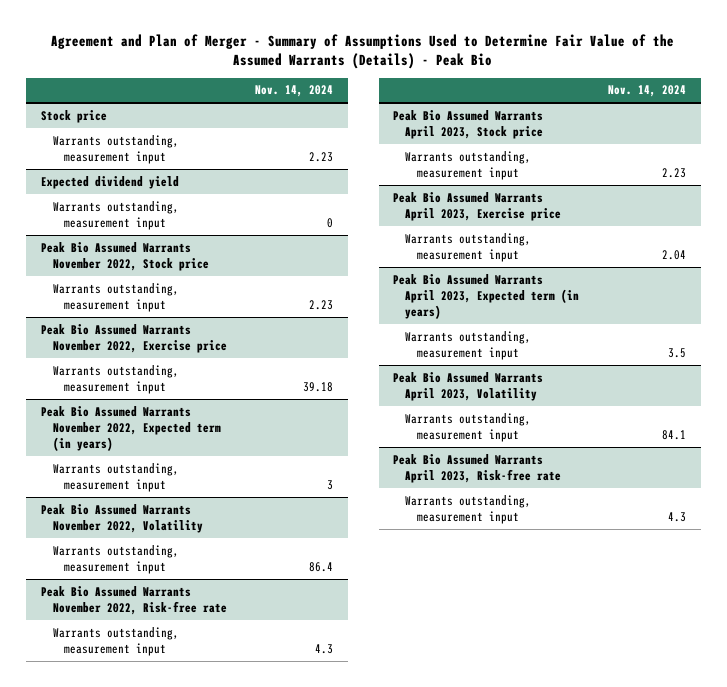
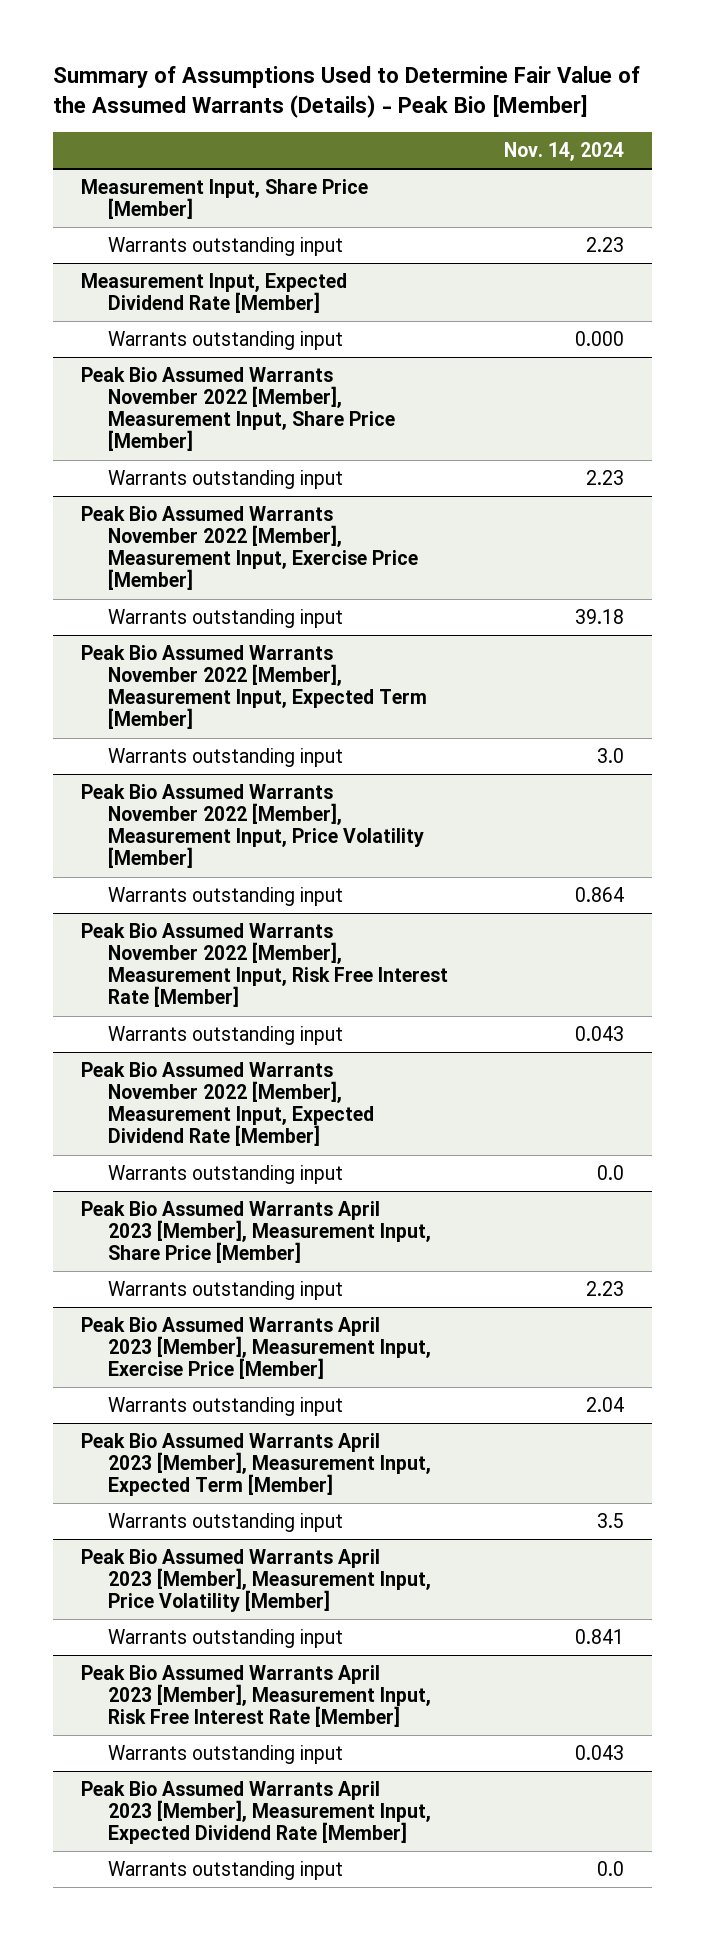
- Agreement and Plan of Merger - Summary of Assumptions Used to Determine Fair Value of the Assumed Warrants (Details) - Peak Bio
+ Summary of Assumptions Used to Determine Fair Value of the Assumed Warrants (Details) - Peak Bio [Member]
- Stock price
- Warrants outstanding, measurement input | 2.23
- Expected dividend yield
- Warrants outstanding, measurement input | 0
- Peak Bio Assumed Warrants November 2022, Stock price
- Warrants outstanding, measurement input | 2.23
- Peak Bio Assumed Warrants November 2022, Exercise price
- Warrants outstanding, measurement input | 39.18
- Peak Bio Assumed Warrants November 2022, Expected term (in years)
- Warrants outstanding, measurement input | 3
- Peak Bio Assumed Warrants November 2022, Volatility
- Warrants outstanding, measurement input | 86.4
- Peak Bio Assumed Warrants November 2022, Risk-free rate
- Warrants outstanding, measurement input | 4.3
- Peak Bio Assumed Warrants April 2023, Stock price
- Warrants outstanding, measurement input | 2.23
- Peak Bio Assumed Warrants April 2023, Exercise price
- Warrants outstanding, measurement input | 2.04
- Peak Bio Assumed Warrants April 2023, Expected term (in years)
- Warrants outstanding, measurement input | 3.5
- Peak Bio Assumed Warrants April 2023, Volatility
- Warrants outstanding, measurement input | 84.1
- Peak Bio Assumed Warrants April 2023, Risk-free rate
- Warrants outstanding, measurement input | 4.3
+ Measurement Input, Share Price [Member]
+ Warrants outstanding input | 2.23
+ Measurement Input, Expected Dividend Rate [Member]
+ Warrants outstanding input | 0.000
+ Peak Bio Assumed Warrants November 2022 [Member], Measurement Input, Share Price [Member]
+ Warrants outstanding input | 2.23
+ Peak Bio Assumed Warrants November 2022 [Member], Measurement Input, Exercise Price [Member]
+ Warrants outstanding input | 39.18
+ Peak Bio Assumed Warrants November 2022 [Member], Measurement Input, Expected Term [Member]
+ Warrants outstanding input | 3.0
+ Peak Bio Assumed Warrants November 2022 [Member], Measurement Input, Price Volatility [Member]
+ Warrants outstanding input | 0.864
+ Peak Bio Assumed Warrants November 2022 [Member], Measurement Input, Risk Free Interest Rate [Member]
+ Warrants outstanding input | 0.043
+ Peak Bio Assumed Warrants November 2022 [Member], Measurement Input, Expected Dividend Rate [Member]
+ Warrants outstanding input | 0.0
+ Peak Bio Assumed Warrants April 2023 [Member], Measurement Input, Share Price [Member]
+ Warrants outstanding input | 2.23
+ Peak Bio Assumed Warrants April 2023 [Member], Measurement Input, Exercise Price [Member]
+ Warrants outstanding input | 2.04
+ Peak Bio Assumed Warrants April 2023 [Member], Measurement Input, Expected Term [Member]
+ Warrants outstanding input | 3.5
+ Peak Bio Assumed Warrants April 2023 [Member], Measurement Input, Price Volatility [Member]
+ Warrants outstanding input | 0.841
+ Peak Bio Assumed Warrants April 2023 [Member], Measurement Input, Risk Free Interest Rate [Member]
+ Warrants outstanding input | 0.043
+ Peak Bio Assumed Warrants April 2023 [Member], Measurement Input, Expected Dividend Rate [Member]
+ Warrants outstanding input | 0.0

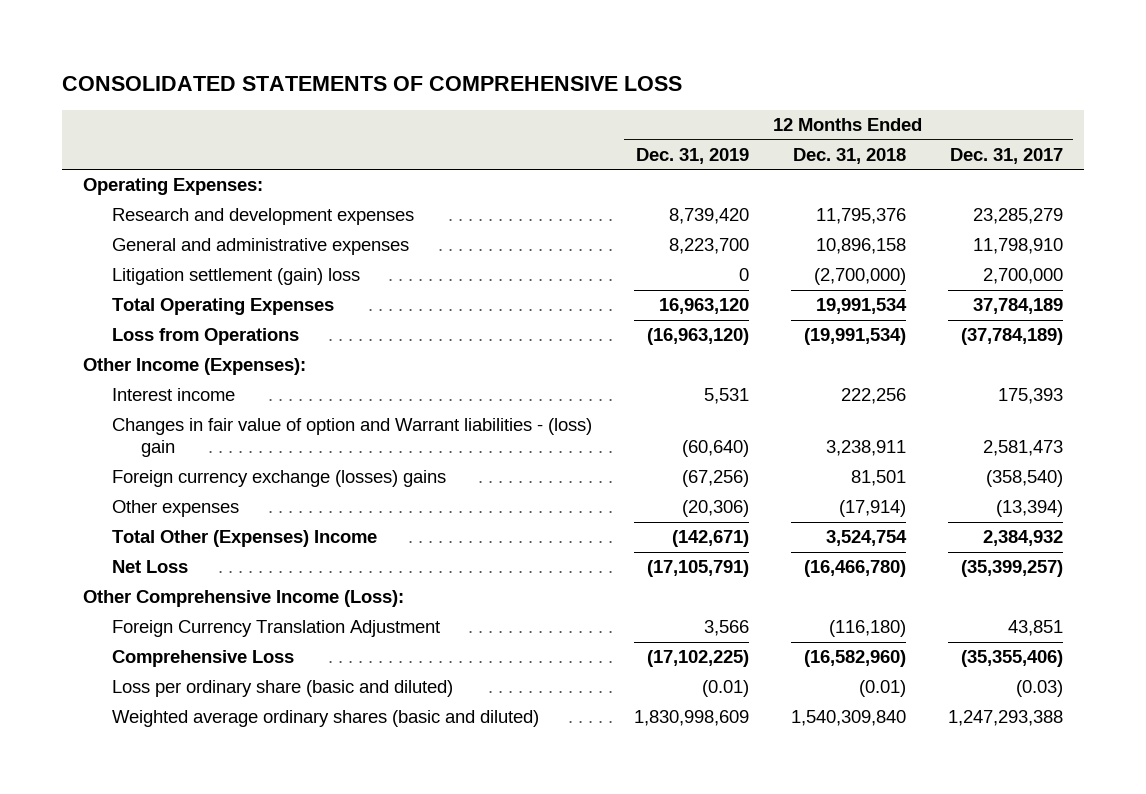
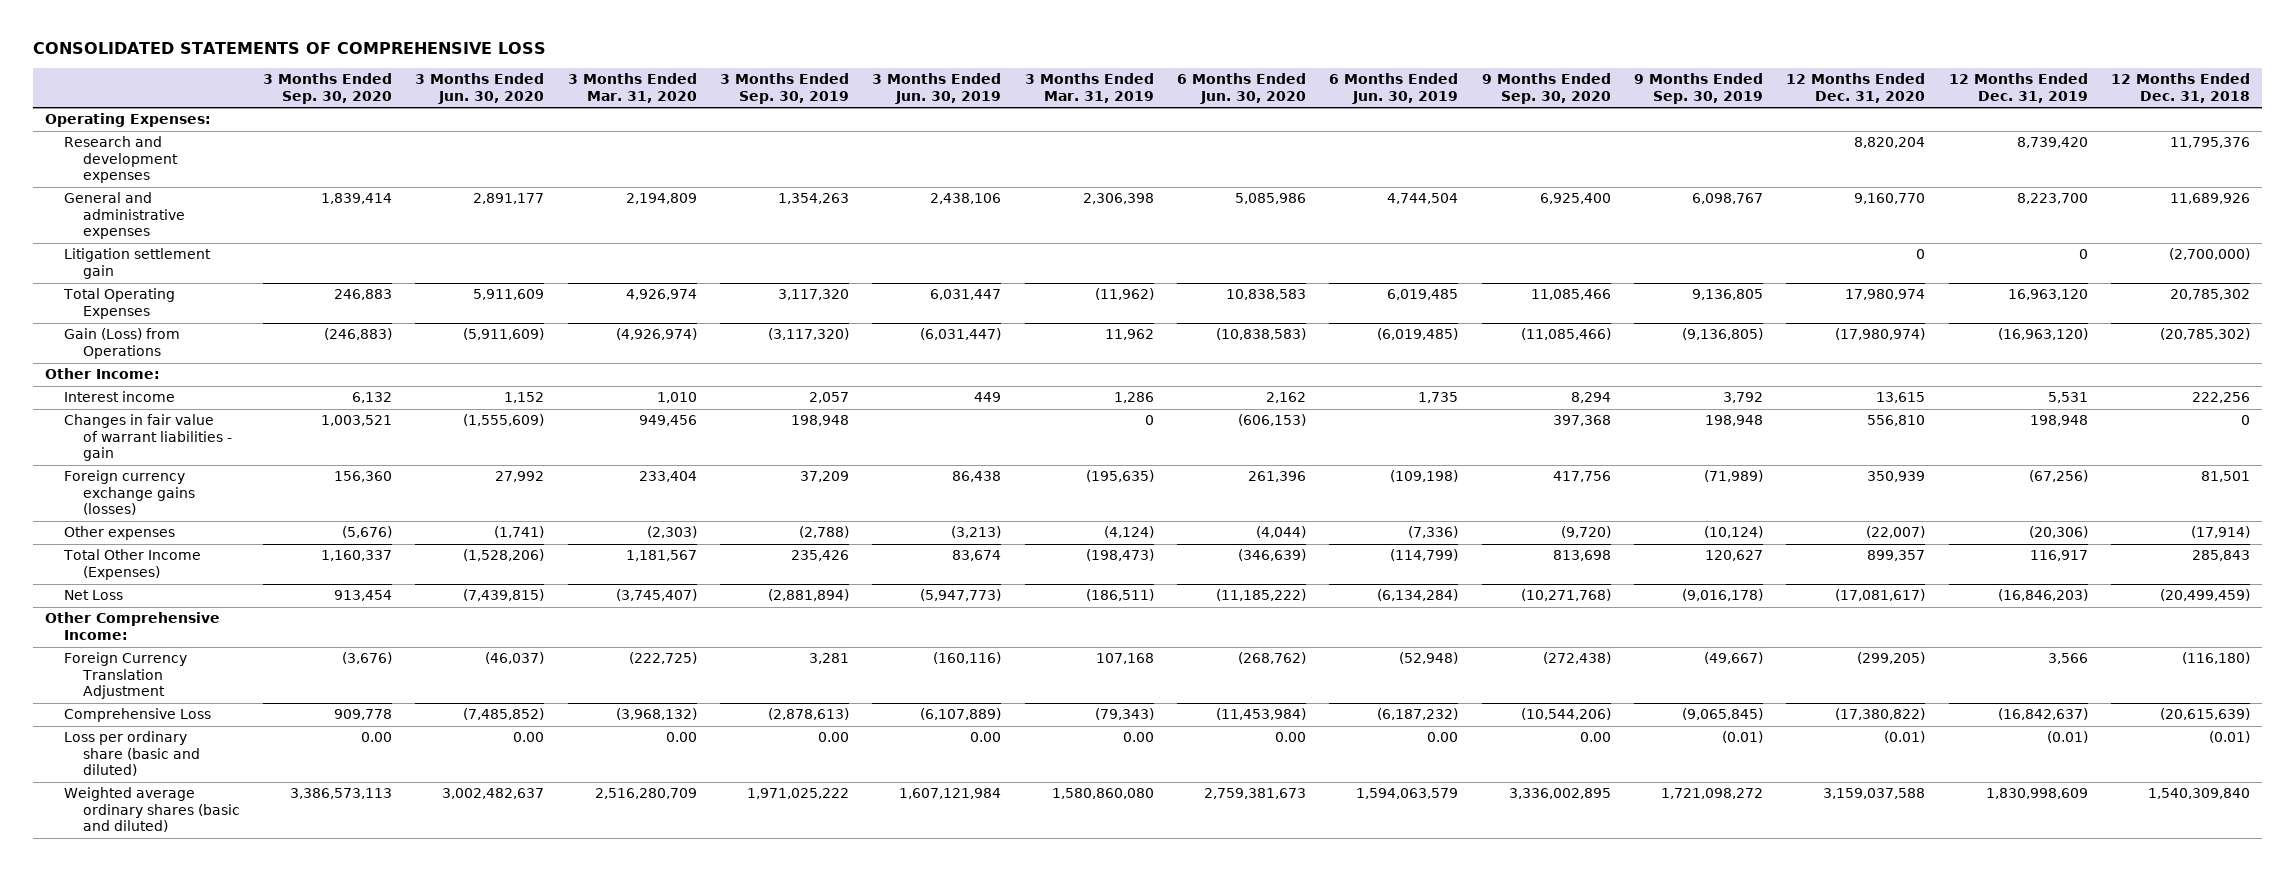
- | 12 Months Ended Dec. 31, 2019 | 12 Months Ended Dec. 31, 2018 | 12 Months Ended Dec. 31, 2017
+ | 3 Months Ended Sep. 30, 2020 | 3 Months Ended Jun. 30, 2020 | 3 Months Ended Mar. 31, 2020 | 3 Months Ended Sep. 30, 2019 | 3 Months Ended Jun. 30, 2019 | 3 Months Ended Mar. 31, 2019 | 6 Months Ended Jun. 30, 2020 | 6 Months Ended Jun. 30, 2019 | 9 Months Ended Sep. 30, 2020 | 9 Months Ended Sep. 30, 2019 | 12 Months Ended Dec. 31, 2020 | 12 Months Ended Dec. 31, 2019 | 12 Months Ended Dec. 31, 2018
- General and administrative expenses | 8,223,700 | 10,896,158 | 11,798,910
- Litigation settlement (gain) loss | 0 | (2,700,000) | 2,700,000
- Total Operating Expenses | 16,963,120 | 19,991,534 | 37,784,189
- Loss from Operations | (16,963,120) | (19,991,534) | (37,784,189)
- Other Income (Expenses):
+ General and administrative expenses | 1,839,414 | 2,891,177 | 2,194,809 | 1,354,263 | 2,438,106 | 2,306,398 | 5,085,986 | 4,744,504 | 6,925,400 | 6,098,767 | 9,160,770 | 8,223,700 | 11,689,926
+ Litigation settlement gain | | | | | | | | | | | 0 | 0 | (2,700,000)
+ Total Operating Expenses | 246,883 | 5,911,609 | 4,926,974 | 3,117,320 | 6,031,447 | (11,962) | 10,838,583 | 6,019,485 | 11,085,466 | 9,136,805 | 17,980,974 | 16,963,120 | 20,785,302
+ Gain (Loss) from Operations | (246,883) | (5,911,609) | (4,926,974) | (3,117,320) | (6,031,447) | 11,962 | (10,838,583) | (6,019,485) | (11,085,466) | (9,136,805) | (17,980,974) | (16,963,120) | (20,785,302)
+ Other Income:
- Changes in fair value of option and Warrant liabilities - (loss) gain | (60,640) | 3,238,911 | 2,581,473
- Foreign currency exchange (losses) gains | (67,256) | 81,501 | (358,540)
+ Changes in fair value of warrant liabilities - gain | 1,003,521 | (1,555,609) | 949,456 | 198,948 | | 0 | (606,153) | | 397,368 | 198,948 | 556,810 | 198,948 | 0
+ Foreign currency exchange gains (losses) | 156,360 | 27,992 | 233,404 | 37,209 | 86,438 | (195,635) | 261,396 | (109,198) | 417,756 | (71,989) | 350,939 | (67,256) | 81,501
- Total Other (Expenses) Income | (142,671) | 3,524,754 | 2,384,932
- Net Loss | (17,105,791) | (16,466,780) | (35,399,257)
- Other Comprehensive Income (Loss):
+ Total Other Income (Expenses) | 1,160,337 | (1,528,206) | 1,181,567 | 235,426 | 83,674 | (198,473) | (346,639) | (114,799) | 813,698 | 120,627 | 899,357 | 116,917 | 285,843
+ Net Loss | 913,454 | (7,439,815) | (3,745,407) | (2,881,894) | (5,947,773) | (186,511) | (11,185,222) | (6,134,284) | (10,271,768) | (9,016,178) | (17,081,617) | (16,846,203) | (20,499,459)
+ Other Comprehensive Income:
- Comprehensive Loss | (17,102,225) | (16,582,960) | (35,355,406)
+ Comprehensive Loss | 909,778 | (7,485,852) | (3,968,132) | (2,878,613) | (6,107,889) | (79,343) | (11,453,984) | (6,187,232) | (10,544,206) | (9,065,845) | (17,380,822) | (16,842,637) | (20,615,639)

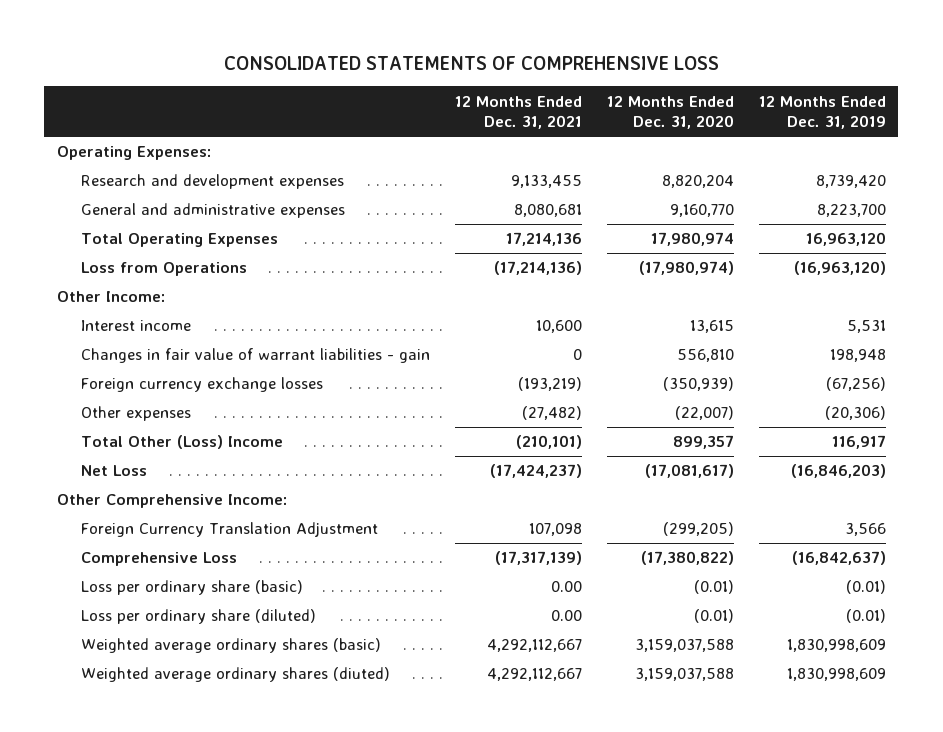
- | 3 Months Ended Sep. 30, 2020 | 3 Months Ended Jun. 30, 2020 | 3 Months Ended Mar. 31, 2020 | 3 Months Ended Sep. 30, 2019 | 3 Months Ended Jun. 30, 2019 | 3 Months Ended Mar. 31, 2019 | 6 Months Ended Jun. 30, 2020 | 6 Months Ended Jun. 30, 2019 | 9 Months Ended Sep. 30, 2020 | 9 Months Ended Sep. 30, 2019 | 12 Months Ended Dec. 31, 2020 | 12 Months Ended Dec. 31, 2019 | 12 Months Ended Dec. 31, 2018
+ | 12 Months Ended Dec. 31, 2021 | 12 Months Ended Dec. 31, 2020 | 12 Months Ended Dec. 31, 2019
- Litigation settlement gain | | | | | | | | | | | 0 | 0 | (2,700,000)
- Gain (Loss) from Operations | (246,883) | (5,911,609) | (4,926,974) | (3,117,320) | (6,031,447) | 11,962 | (10,838,583) | (6,019,485) | (11,085,466) | (9,136,805) | (17,980,974) | (16,963,120) | (20,785,302)
+ Loss from Operations | (17,214,136) | (17,980,974) | (16,963,120)
- Foreign currency exchange gains (losses) | 156,360 | 27,992 | 233,404 | 37,209 | 86,438 | (195,635) | 261,396 | (109,198) | 417,756 | (71,989) | 350,939 | (67,256) | 81,501
+ Foreign currency exchange losses | (193,219) | (350,939) | (67,256)
- Total Other Income (Expenses) | 1,160,337 | (1,528,206) | 1,181,567 | 235,426 | 83,674 | (198,473) | (346,639) | (114,799) | 813,698 | 120,627 | 899,357 | 116,917 | 285,843
+ Total Other (Loss) Income | (210,101) | 899,357 | 116,917
- Loss per ordinary share (basic and diluted) | 0.00 | 0.00 | 0.00 | 0.00 | 0.00 | 0.00 | 0.00 | 0.00 | 0.00 | (0.01) | (0.01) | (0.01) | (0.01)
- Weighted average ordinary shares (basic and diluted) | 3,386,573,113 | 3,002,482,637 | 2,516,280,709 | 1,971,025,222 | 1,607,121,984 | 1,580,860,080 | 2,759,381,673 | 1,594,063,579 | 3,336,002,895 | 1,721,098,272 | 3,159,037,588 | 1,830,998,609 | 1,540,309,840
+ Loss per ordinary share (basic) | 0.00 | (0.01) | (0.01)
+ Loss per ordinary share (diluted) | 0.00 | (0.01) | (0.01)
+ Weighted average ordinary shares (basic) | 4,292,112,667 | 3,159,037,588 | 1,830,998,609
+ Weighted average ordinary shares (diuted) | 4,292,112,667 | 3,159,037,588 | 1,830,998,609

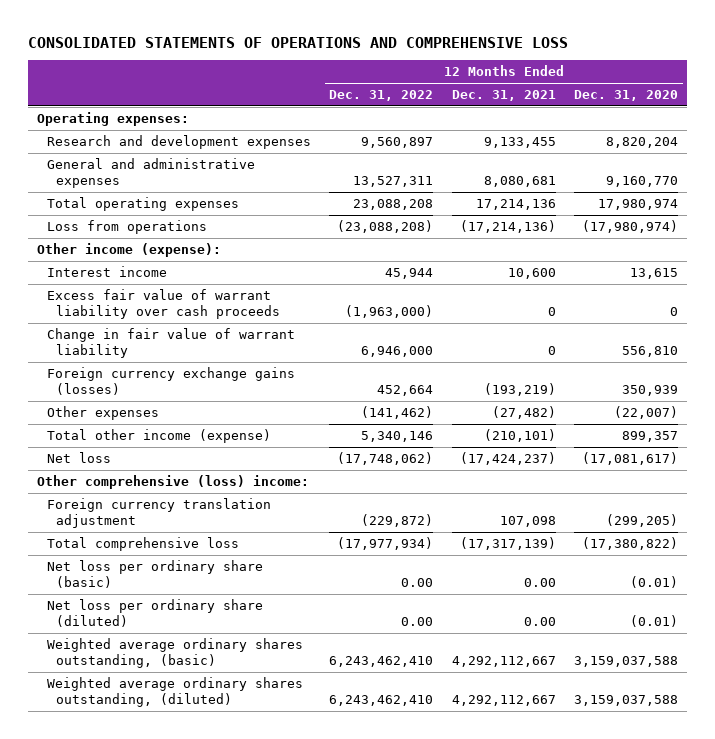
- CONSOLIDATED STATEMENTS OF COMPREHENSIVE LOSS
+ CONSOLIDATED STATEMENTS OF OPERATIONS AND COMPREHENSIVE LOSS
- | 12 Months Ended Dec. 31, 2021 | 12 Months Ended Dec. 31, 2020 | 12 Months Ended Dec. 31, 2019
+ | 12 Months Ended Dec. 31, 2022 | 12 Months Ended Dec. 31, 2021 | 12 Months Ended Dec. 31, 2020
- Operating Expenses:
+ Operating expenses:
- Total Operating Expenses | 17,214,136 | 17,980,974 | 16,963,120
- Loss from Operations | (17,214,136) | (17,980,974) | (16,963,120)
- Other Income:
+ Total operating expenses | 23,088,208 | 17,214,136 | 17,980,974
+ Loss from operations | (23,088,208) | (17,214,136) | (17,980,974)
+ Other income (expense):
- Changes in fair value of warrant liabilities - gain | 0 | 556,810 | 198,948
- Foreign currency exchange losses | (193,219) | (350,939) | (67,256)
+ Excess fair value of warrant liability over cash proceeds | (1,963,000) | 0 | 0
+ Change in fair value of warrant liability | 6,946,000 | 0 | 556,810
+ Foreign currency exchange gains (losses) | 452,664 | (193,219) | 350,939
- Total Other (Loss) Income | (210,101) | 899,357 | 116,917
- Net Loss | (17,424,237) | (17,081,617) | (16,846,203)
- Other Comprehensive Income:
- Foreign Currency Translation Adjustment | 107,098 | (299,205) | 3,566
- Comprehensive Loss | (17,317,139) | (17,380,822) | (16,842,637)
- Loss per ordinary share (basic) | 0.00 | (0.01) | (0.01)
- Loss per ordinary share (diluted) | 0.00 | (0.01) | (0.01)
- Weighted average ordinary shares (basic) | 4,292,112,667 | 3,159,037,588 | 1,830,998,609
- Weighted average ordinary shares (diuted) | 4,292,112,667 | 3,159,037,588 | 1,830,998,609
+ Total other income (expense) | 5,340,146 | (210,101) | 899,357
+ Net loss | (17,748,062) | (17,424,237) | (17,081,617)
+ Other comprehensive (loss) income:
+ Foreign currency translation adjustment | (229,872) | 107,098 | (299,205)
+ Total comprehensive loss | (17,977,934) | (17,317,139) | (17,380,822)
+ Net loss per ordinary share (basic) | 0.00 | 0.00 | (0.01)
+ Net loss per ordinary share (diluted) | 0.00 | 0.00 | (0.01)
+ Weighted average ordinary shares outstanding, (basic) | 6,243,462,410 | 4,292,112,667 | 3,159,037,588
+ Weighted average ordinary shares outstanding, (diluted) | 6,243,462,410 | 4,292,112,667 | 3,159,037,588

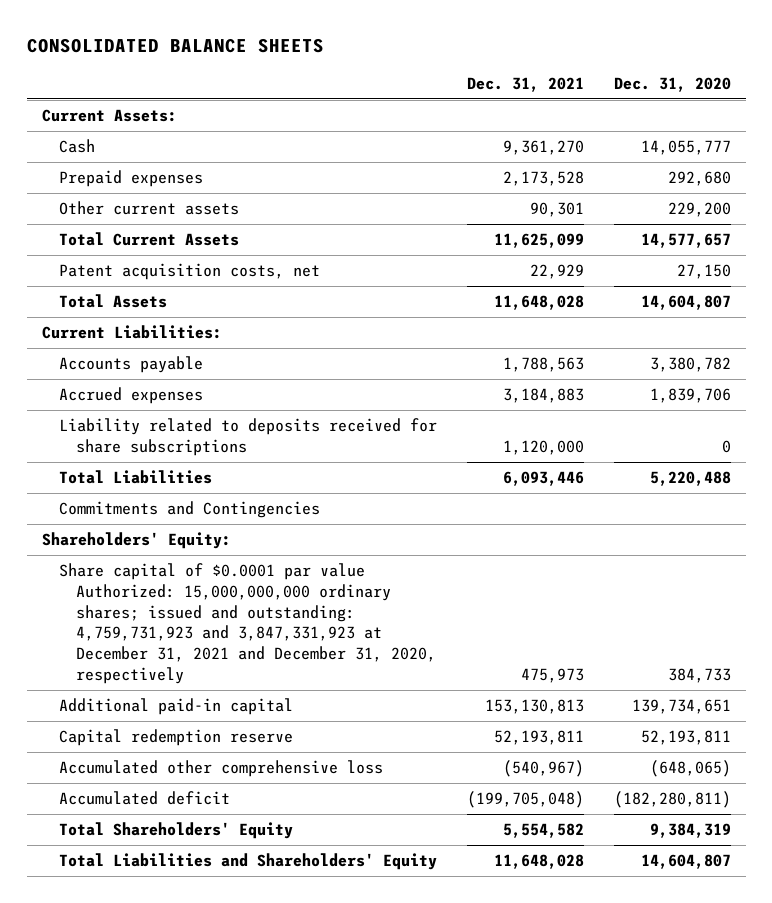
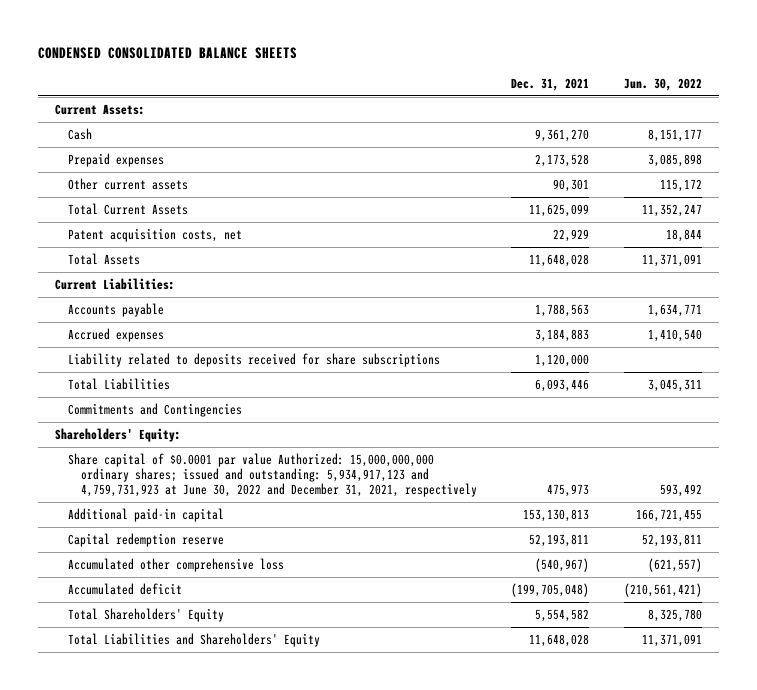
- CONSOLIDATED BALANCE SHEETS
+ CONDENSED CONSOLIDATED BALANCE SHEETS
- | Dec. 31, 2021 | Dec. 31, 2020
+ | Dec. 31, 2021 | Jun. 30, 2022
- Share capital of $0.0001 par value Authorized: 15,000,000,000 ordinary shares; issued and outstanding: 4,759,731,923 and 3,847,331,923 at December 31, 2021 and December 31, 2020, respectively | 475,973 | 384,733
+ Share capital of $0.0001 par value Authorized: 15,000,000,000 ordinary shares; issued and outstanding: 5,934,917,123 and 4,759,731,923 at June 30, 2022 and December 31, 2021, respectively | 475,973 | 593,492

